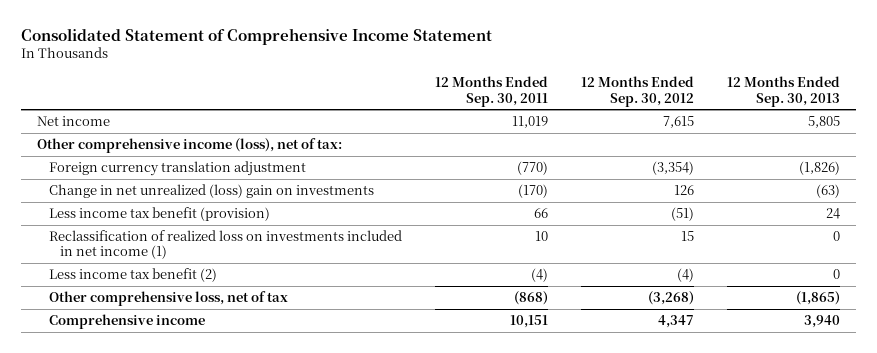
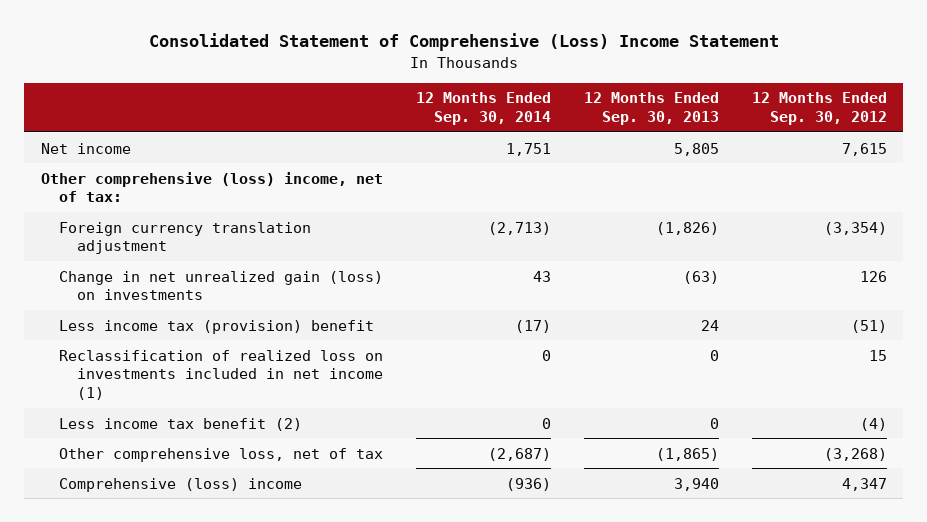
- Consolidated Statement of Comprehensive Income Statement
+ Consolidated Statement of Comprehensive (Loss) Income Statement
- | 12 Months Ended Sep. 30, 2011 | 12 Months Ended Sep. 30, 2012 | 12 Months Ended Sep. 30, 2013
+ | 12 Months Ended Sep. 30, 2014 | 12 Months Ended Sep. 30, 2013 | 12 Months Ended Sep. 30, 2012
- Other comprehensive income (loss), net of tax:
+ Other comprehensive (loss) income, net of tax:
- Change in net unrealized (loss) gain on investments | (170) | 126 | (63)
- Less income tax benefit (provision) | 66 | (51) | 24
+ Change in net unrealized gain (loss) on investments | 43 | (63) | 126
+ Less income tax (provision) benefit | (17) | 24 | (51)
- Comprehensive income | 10,151 | 4,347 | 3,940
+ Comprehensive (loss) income | (936) | 3,940 | 4,347

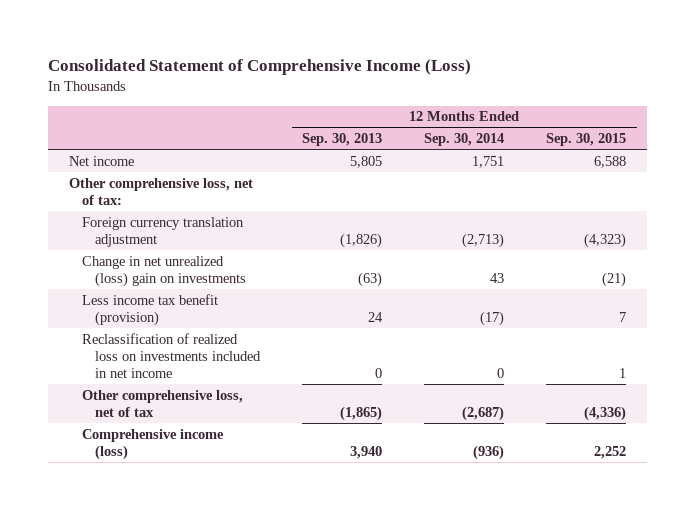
- Consolidated Statement of Comprehensive (Loss) Income Statement
+ Consolidated Statement of Comprehensive Income (Loss)
- | 12 Months Ended Sep. 30, 2014 | 12 Months Ended Sep. 30, 2013 | 12 Months Ended Sep. 30, 2012
+ | 12 Months Ended Sep. 30, 2013 | 12 Months Ended Sep. 30, 2014 | 12 Months Ended Sep. 30, 2015
- Other comprehensive (loss) income, net of tax:
+ Other comprehensive loss, net of tax:
- Change in net unrealized gain (loss) on investments | 43 | (63) | 126
- Less income tax (provision) benefit | (17) | 24 | (51)
- Reclassification of realized loss on investments included in net income (1) | 0 | 0 | 15
- Less income tax benefit (2) | 0 | 0 | (4)
+ Change in net unrealized (loss) gain on investments | (63) | 43 | (21)
+ Less income tax benefit (provision) | 24 | (17) | 7
+ Reclassification of realized loss on investments included in net income | 0 | 0 | 1
- Comprehensive (loss) income | (936) | 3,940 | 4,347
+ Comprehensive income (loss) | 3,940 | (936) | 2,252

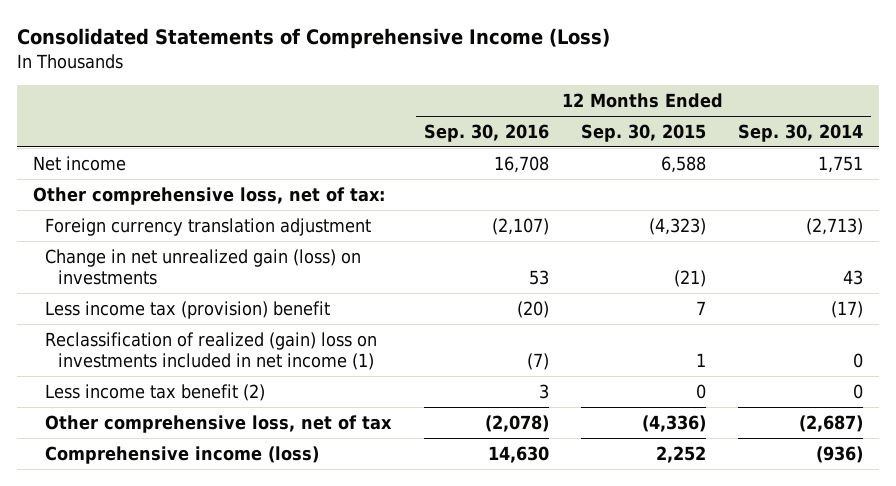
- Consolidated Statement of Comprehensive Income (Loss)
+ Consolidated Statements of Comprehensive Income (Loss)
- | 12 Months Ended Sep. 30, 2013 | 12 Months Ended Sep. 30, 2014 | 12 Months Ended Sep. 30, 2015
+ | 12 Months Ended Sep. 30, 2016 | 12 Months Ended Sep. 30, 2015 | 12 Months Ended Sep. 30, 2014
- Change in net unrealized (loss) gain on investments | (63) | 43 | (21)
- Less income tax benefit (provision) | 24 | (17) | 7
- Reclassification of realized loss on investments included in net income | 0 | 0 | 1
+ Change in net unrealized gain (loss) on investments | 53 | (21) | 43
+ Less income tax (provision) benefit | (20) | 7 | (17)
+ Reclassification of realized (gain) loss on investments included in net income (1) | (7) | 1 | 0
+ Less income tax benefit (2) | 3 | 0 | 0

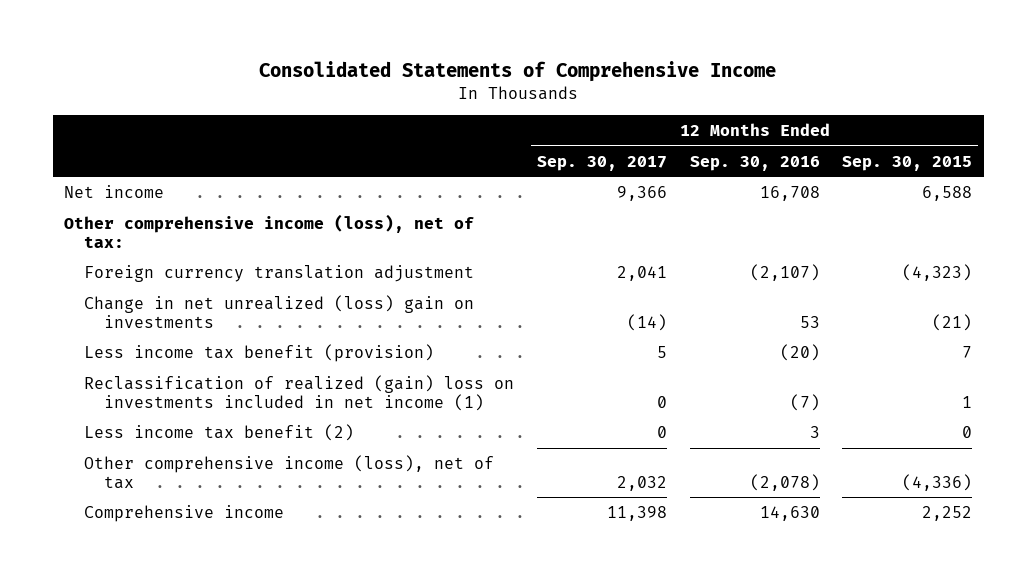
- Consolidated Statements of Comprehensive Income (Loss)
+ Consolidated Statements of Comprehensive Income
- | 12 Months Ended Sep. 30, 2016 | 12 Months Ended Sep. 30, 2015 | 12 Months Ended Sep. 30, 2014
+ | 12 Months Ended Sep. 30, 2017 | 12 Months Ended Sep. 30, 2016 | 12 Months Ended Sep. 30, 2015
- Other comprehensive loss, net of tax:
+ Other comprehensive income (loss), net of tax:
- Change in net unrealized gain (loss) on investments | 53 | (21) | 43
- Less income tax (provision) benefit | (20) | 7 | (17)
+ Change in net unrealized (loss) gain on investments | (14) | 53 | (21)
+ Less income tax benefit (provision) | 5 | (20) | 7
- Other comprehensive loss, net of tax | (2,078) | (4,336) | (2,687)
- Comprehensive income (loss) | 14,630 | 2,252 | (936)
+ Other comprehensive income (loss), net of tax | 2,032 | (2,078) | (4,336)
+ Comprehensive income | 11,398 | 14,630 | 2,252

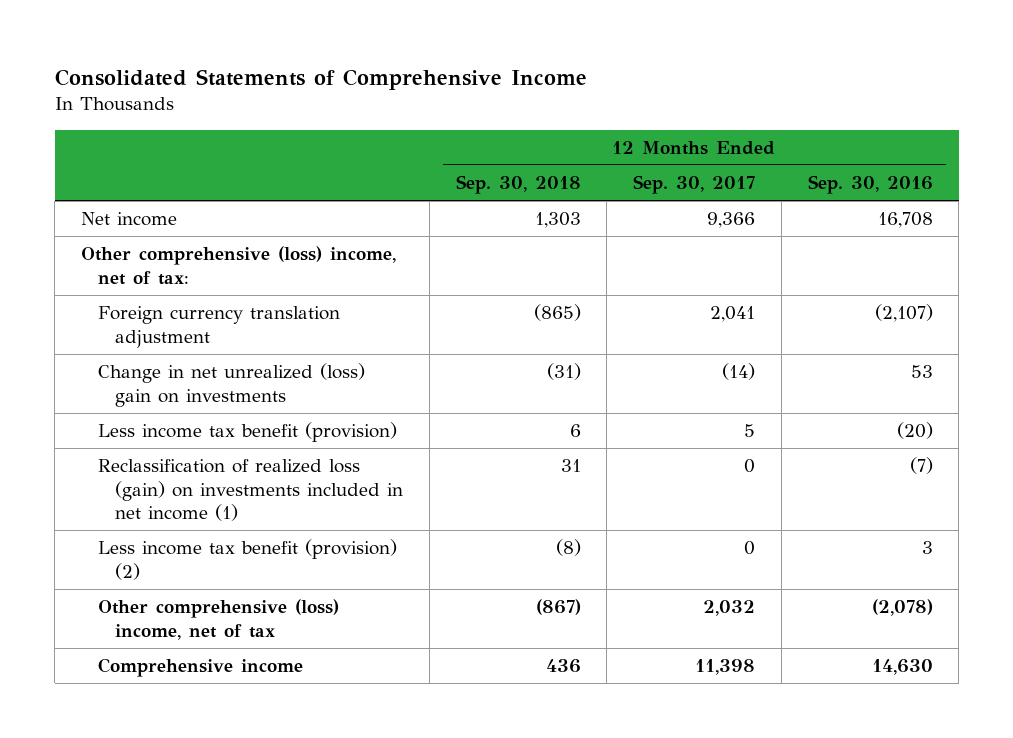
- | 12 Months Ended Sep. 30, 2017 | 12 Months Ended Sep. 30, 2016 | 12 Months Ended Sep. 30, 2015
+ | 12 Months Ended Sep. 30, 2018 | 12 Months Ended Sep. 30, 2017 | 12 Months Ended Sep. 30, 2016
- Other comprehensive income (loss), net of tax:
+ Other comprehensive (loss) income, net of tax:
- Reclassification of realized (gain) loss on investments included in net income (1) | 0 | (7) | 1
- Less income tax benefit (2) | 0 | 3 | 0
- Other comprehensive income (loss), net of tax | 2,032 | (2,078) | (4,336)
+ Reclassification of realized loss (gain) on investments included in net income (1) | 31 | 0 | (7)
+ Less income tax benefit (provision) (2) | (8) | 0 | 3
+ Other comprehensive (loss) income, net of tax | (867) | 2,032 | (2,078)

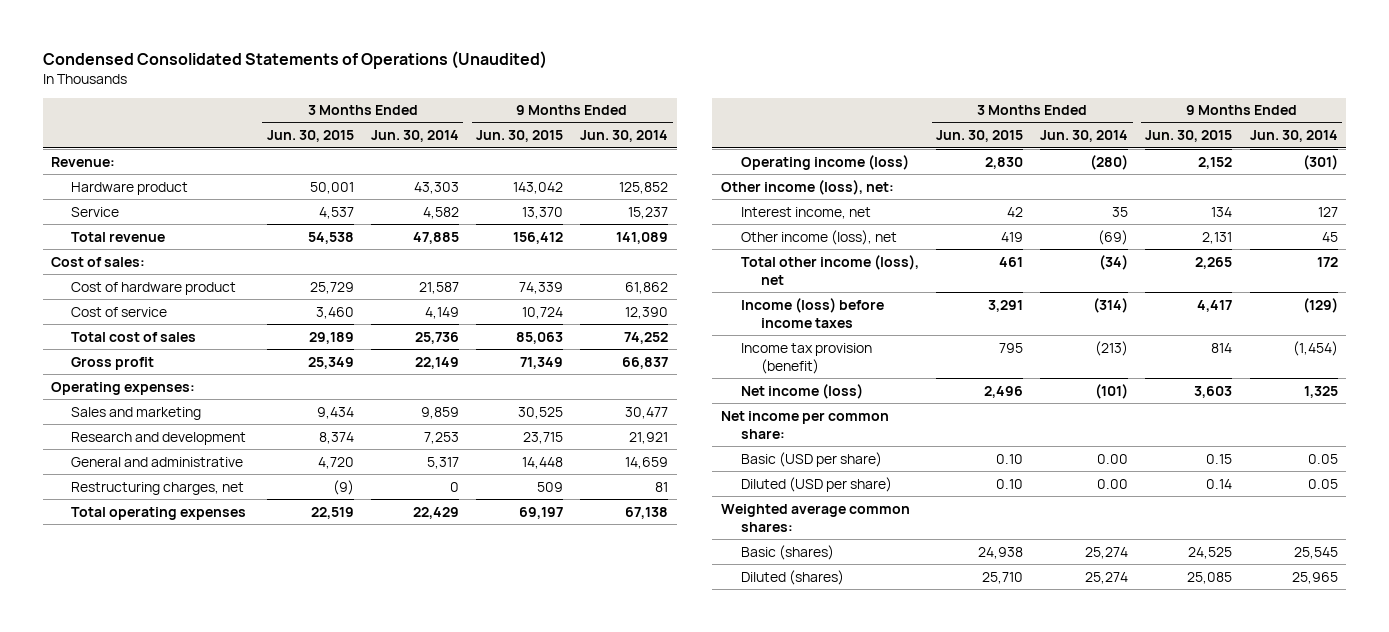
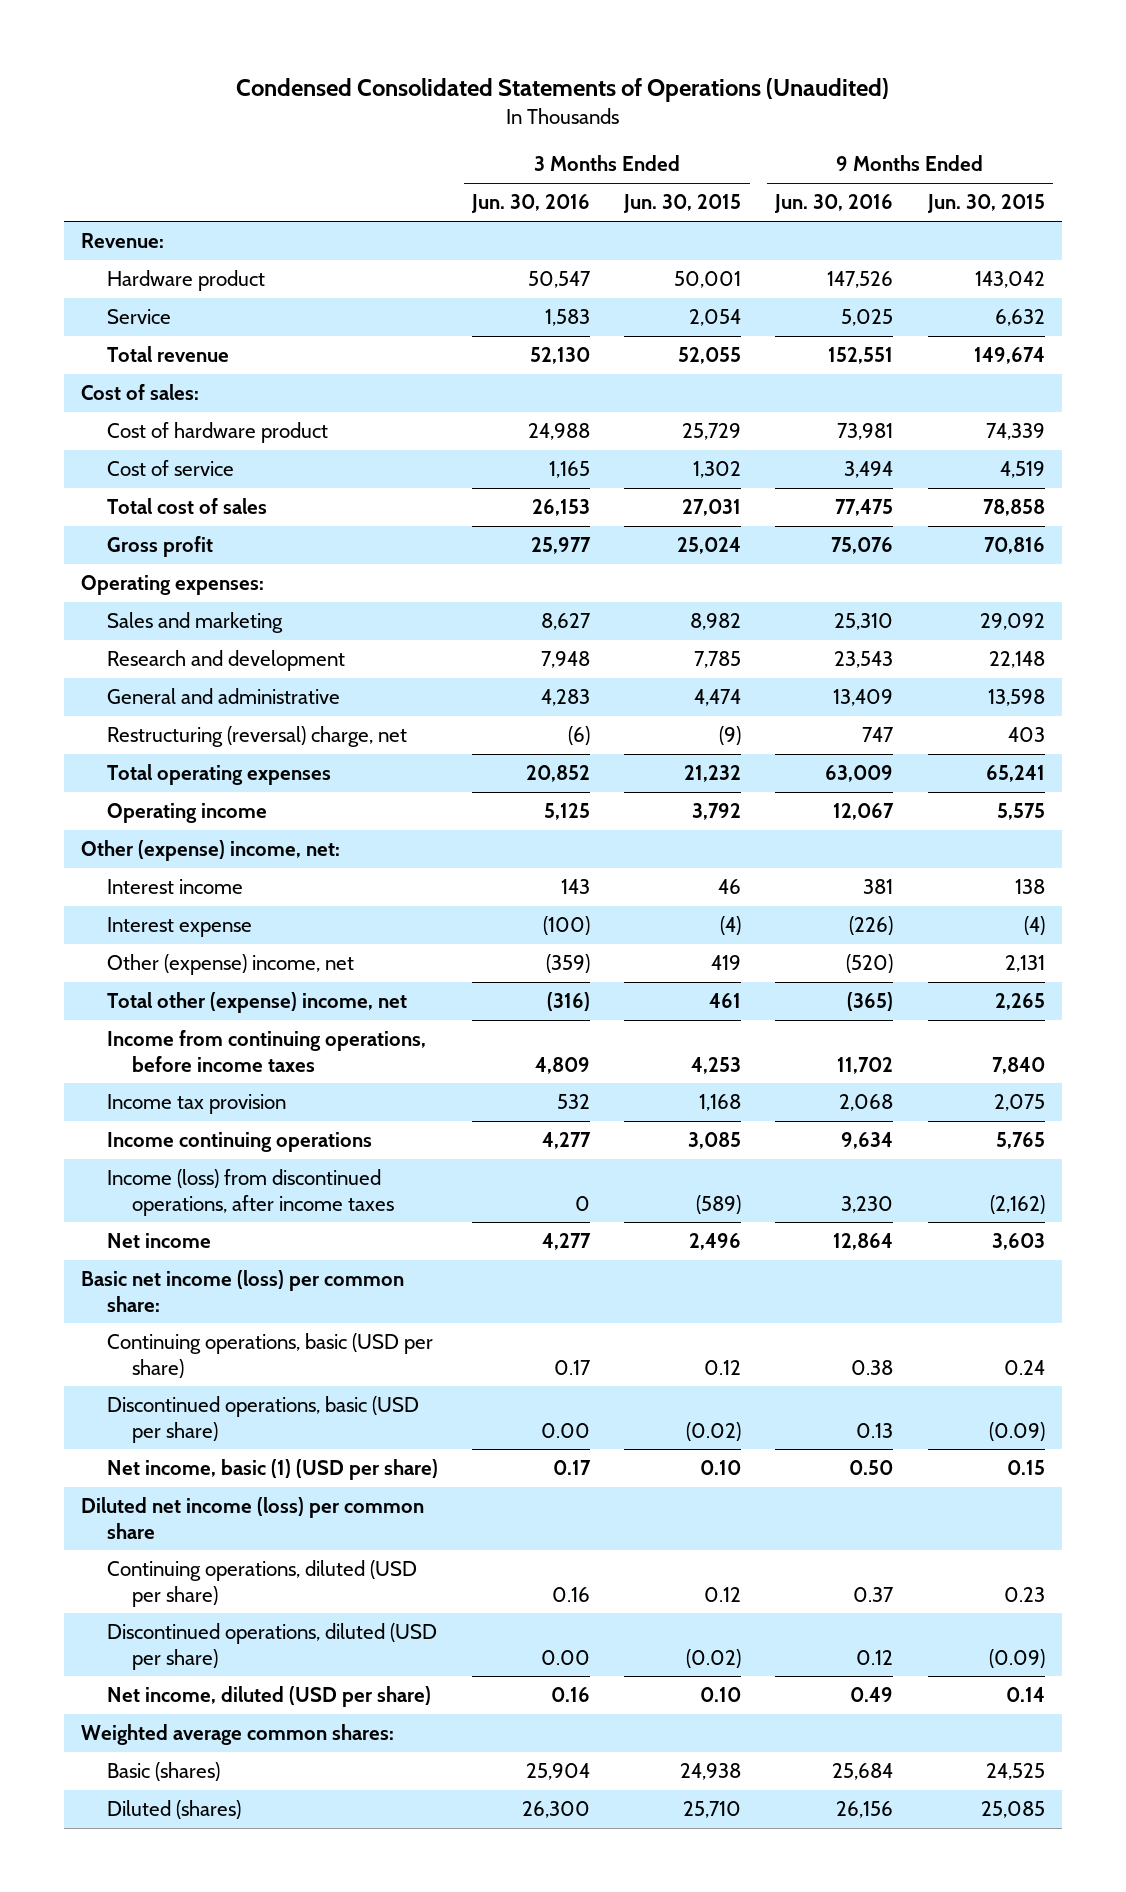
- | 3 Months Ended Jun. 30, 2015 | 3 Months Ended Jun. 30, 2014 | 9 Months Ended Jun. 30, 2015 | 9 Months Ended Jun. 30, 2014
+ | 3 Months Ended Jun. 30, 2016 | 3 Months Ended Jun. 30, 2015 | 9 Months Ended Jun. 30, 2016 | 9 Months Ended Jun. 30, 2015
- Service | 4,537 | 4,582 | 13,370 | 15,237
- Total revenue | 54,538 | 47,885 | 156,412 | 141,089
+ Service | 1,583 | 2,054 | 5,025 | 6,632
+ Total revenue | 52,130 | 52,055 | 152,551 | 149,674
- Cost of service | 3,460 | 4,149 | 10,724 | 12,390
- Total cost of sales | 29,189 | 25,736 | 85,063 | 74,252
- Gross profit | 25,349 | 22,149 | 71,349 | 66,837
+ Cost of service | 1,165 | 1,302 | 3,494 | 4,519
+ Total cost of sales | 26,153 | 27,031 | 77,475 | 78,858
+ Gross profit | 25,977 | 25,024 | 75,076 | 70,816
- Sales and marketing | 9,434 | 9,859 | 30,525 | 30,477
- Research and development | 8,374 | 7,253 | 23,715 | 21,921
- General and administrative | 4,720 | 5,317 | 14,448 | 14,659
- Restructuring charges, net | (9) | 0 | 509 | 81
- Total operating expenses | 22,519 | 22,429 | 69,197 | 67,138
- Operating income (loss) | 2,830 | (280) | 2,152 | (301)
- Other income (loss), net:
- Interest income, net | 42 | 35 | 134 | 127
- Other income (loss), net | 419 | (69) | 2,131 | 45
- Total other income (loss), net | 461 | (34) | 2,265 | 172
- Income (loss) before income taxes | 3,291 | (314) | 4,417 | (129)
- Income tax provision (benefit) | 795 | (213) | 814 | (1,454)
- Net income (loss) | 2,496 | (101) | 3,603 | 1,325
- Net income per common share:
- Basic (USD per share) | 0.10 | 0.00 | 0.15 | 0.05
- Diluted (USD per share) | 0.10 | 0.00 | 0.14 | 0.05
+ Sales and marketing | 8,627 | 8,982 | 25,310 | 29,092
+ Research and development | 7,948 | 7,785 | 23,543 | 22,148
+ General and administrative | 4,283 | 4,474 | 13,409 | 13,598
+ Restructuring (reversal) charge, net | (6) | (9) | 747 | 403
+ Total operating expenses | 20,852 | 21,232 | 63,009 | 65,241
+ Operating income | 5,125 | 3,792 | 12,067 | 5,575
+ Other (expense) income, net:
+ Interest income | 143 | 46 | 381 | 138
+ Interest expense | (100) | (4) | (226) | (4)
+ Other (expense) income, net | (359) | 419 | (520) | 2,131
+ Total other (expense) income, net | (316) | 461 | (365) | 2,265
+ Income from continuing operations, before income taxes | 4,809 | 4,253 | 11,702 | 7,840
+ Income tax provision | 532 | 1,168 | 2,068 | 2,075
+ Income continuing operations | 4,277 | 3,085 | 9,634 | 5,765
+ Income (loss) from discontinued operations, after income taxes | 0 | (589) | 3,230 | (2,162)
+ Net income | 4,277 | 2,496 | 12,864 | 3,603
+ Basic net income (loss) per common share:
+ Continuing operations, basic (USD per share) | 0.17 | 0.12 | 0.38 | 0.24
+ Discontinued operations, basic (USD per share) | 0.00 | (0.02) | 0.13 | (0.09)
+ Net income, basic (1) (USD per share) | 0.17 | 0.10 | 0.50 | 0.15
+ Diluted net income (loss) per common share
+ Continuing operations, diluted (USD per share) | 0.16 | 0.12 | 0.37 | 0.23
+ Discontinued operations, diluted (USD per share) | 0.00 | (0.02) | 0.12 | (0.09)
+ Net income, diluted (USD per share) | 0.16 | 0.10 | 0.49 | 0.14

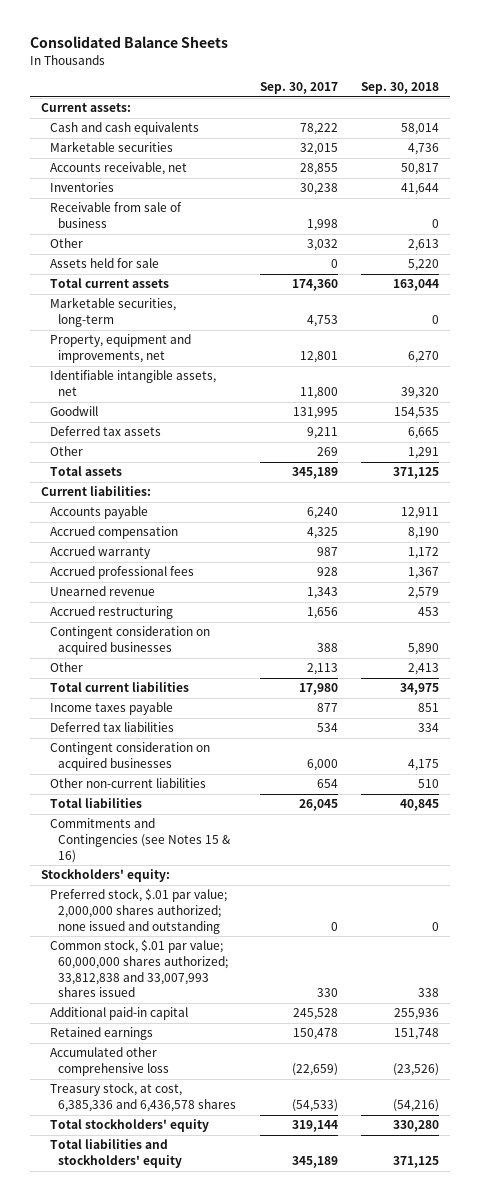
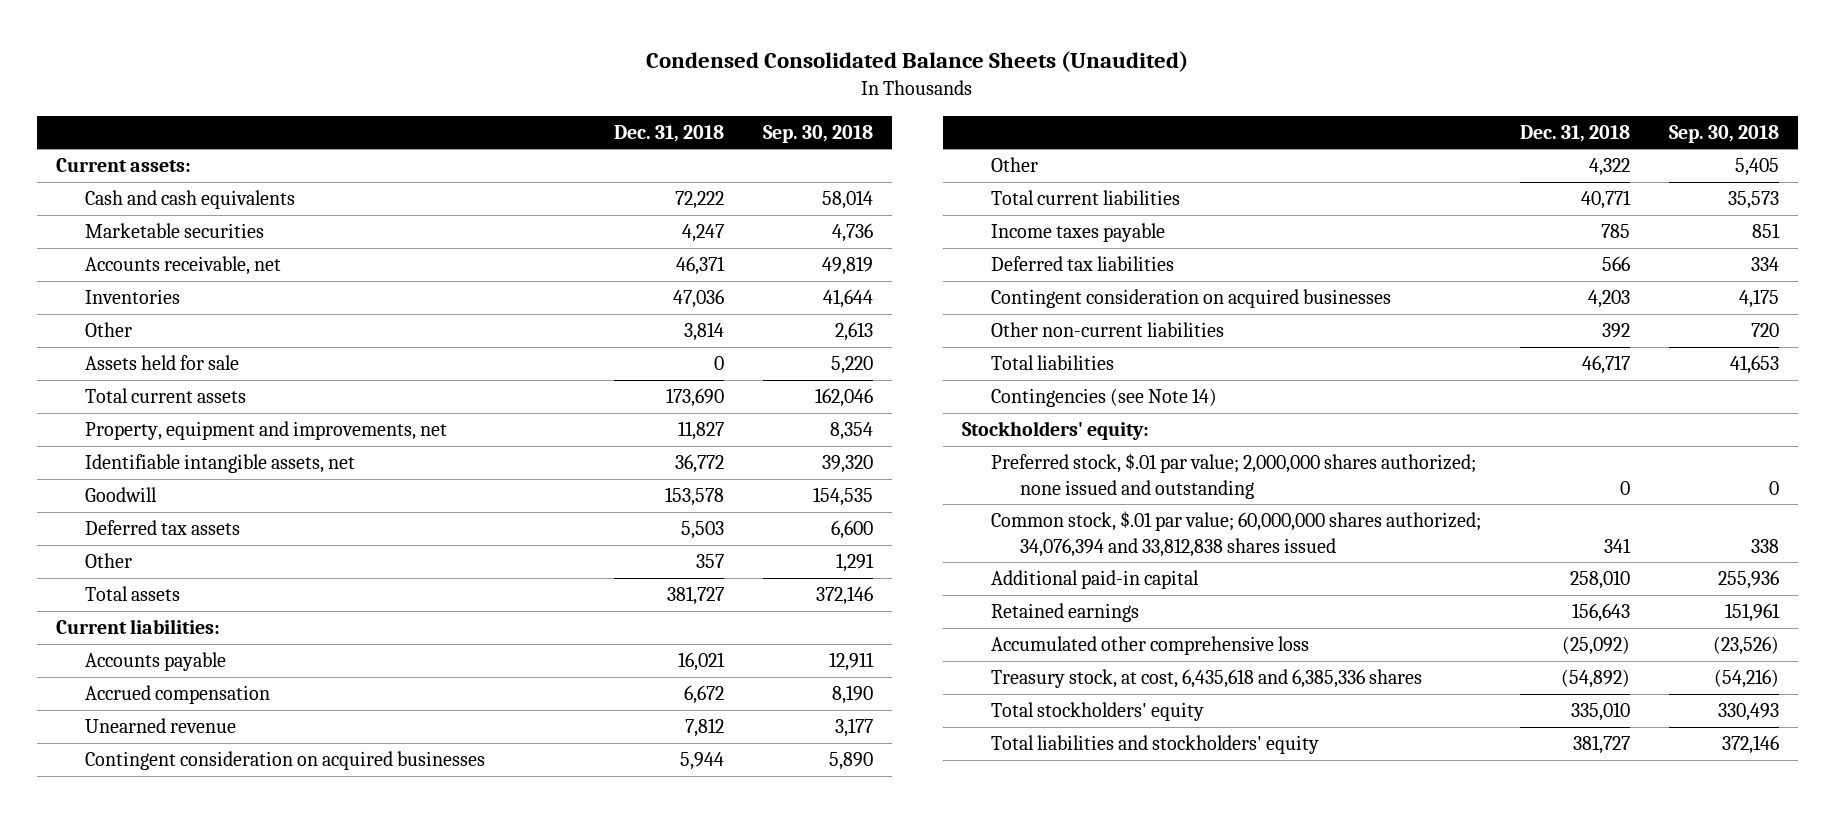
- Consolidated Balance Sheets
+ Condensed Consolidated Balance Sheets (Unaudited)
- | Sep. 30, 2017 | Sep. 30, 2018
+ | Dec. 31, 2018 | Sep. 30, 2018
- Accounts receivable, net | 28,855 | 50,817
+ Accounts receivable, net | 46,371 | 49,819
- Receivable from sale of business | 1,998 | 0
- Total current assets | 174,360 | 163,044
- Marketable securities, long-term | 4,753 | 0
- Property, equipment and improvements, net | 12,801 | 6,270
+ Total current assets | 173,690 | 162,046
+ Property, equipment and improvements, net | 11,827 | 8,354
- Deferred tax assets | 9,211 | 6,665
+ Deferred tax assets | 5,503 | 6,600
- Total assets | 345,189 | 371,125
+ Total assets | 381,727 | 372,146
- Accrued warranty | 987 | 1,172
- Accrued professional fees | 928 | 1,367
- Unearned revenue | 1,343 | 2,579
- Accrued restructuring | 1,656 | 453
+ Unearned revenue | 7,812 | 3,177
- Other | 2,113 | 2,413
- Total current liabilities | 17,980 | 34,975
+ Other | 4,322 | 5,405
+ Total current liabilities | 40,771 | 35,573
- Other non-current liabilities | 654 | 510
- Total liabilities | 26,045 | 40,845
- Commitments and Contingencies (see Notes 15 & 16)
+ Other non-current liabilities | 392 | 720
+ Total liabilities | 46,717 | 41,653
+ Contingencies (see Note 14)
- Common stock, $.01 par value; 60,000,000 shares authorized; 33,812,838 and 33,007,993 shares issued | 330 | 338
+ Common stock, $.01 par value; 60,000,000 shares authorized; 34,076,394 and 33,812,838 shares issued | 341 | 338
- Retained earnings | 150,478 | 151,748
+ Retained earnings | 156,643 | 151,961
- Treasury stock, at cost, 6,385,336 and 6,436,578 shares | (54,533) | (54,216)
- Total stockholders' equity | 319,144 | 330,280
- Total liabilities and stockholders' equity | 345,189 | 371,125
+ Treasury stock, at cost, 6,435,618 and 6,385,336 shares | (54,892) | (54,216)
+ Total stockholders' equity | 335,010 | 330,493
+ Total liabilities and stockholders' equity | 381,727 | 372,146

